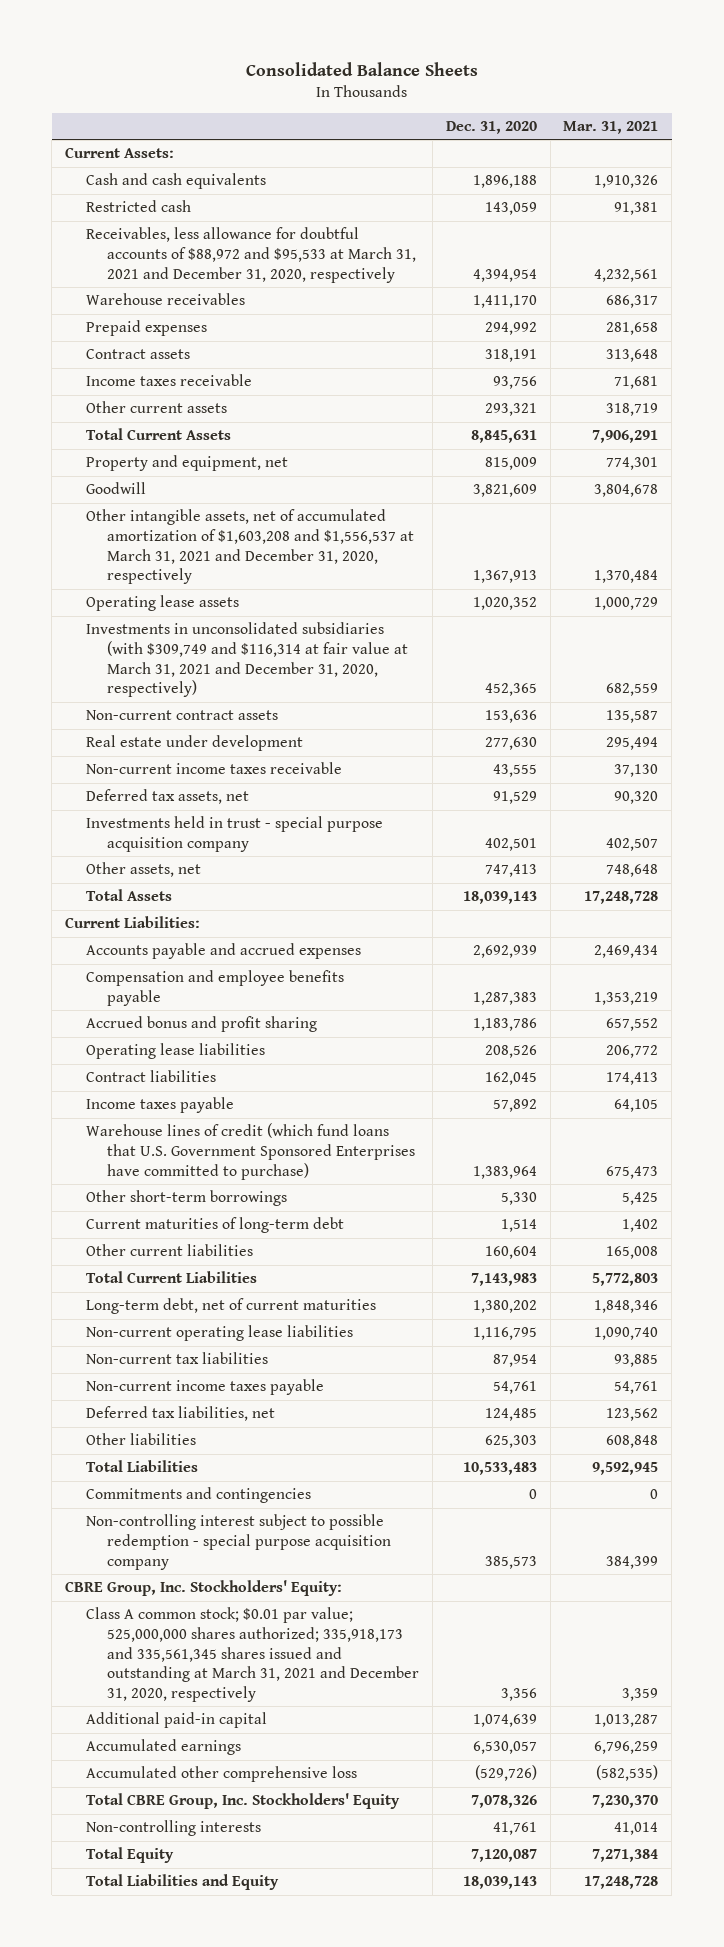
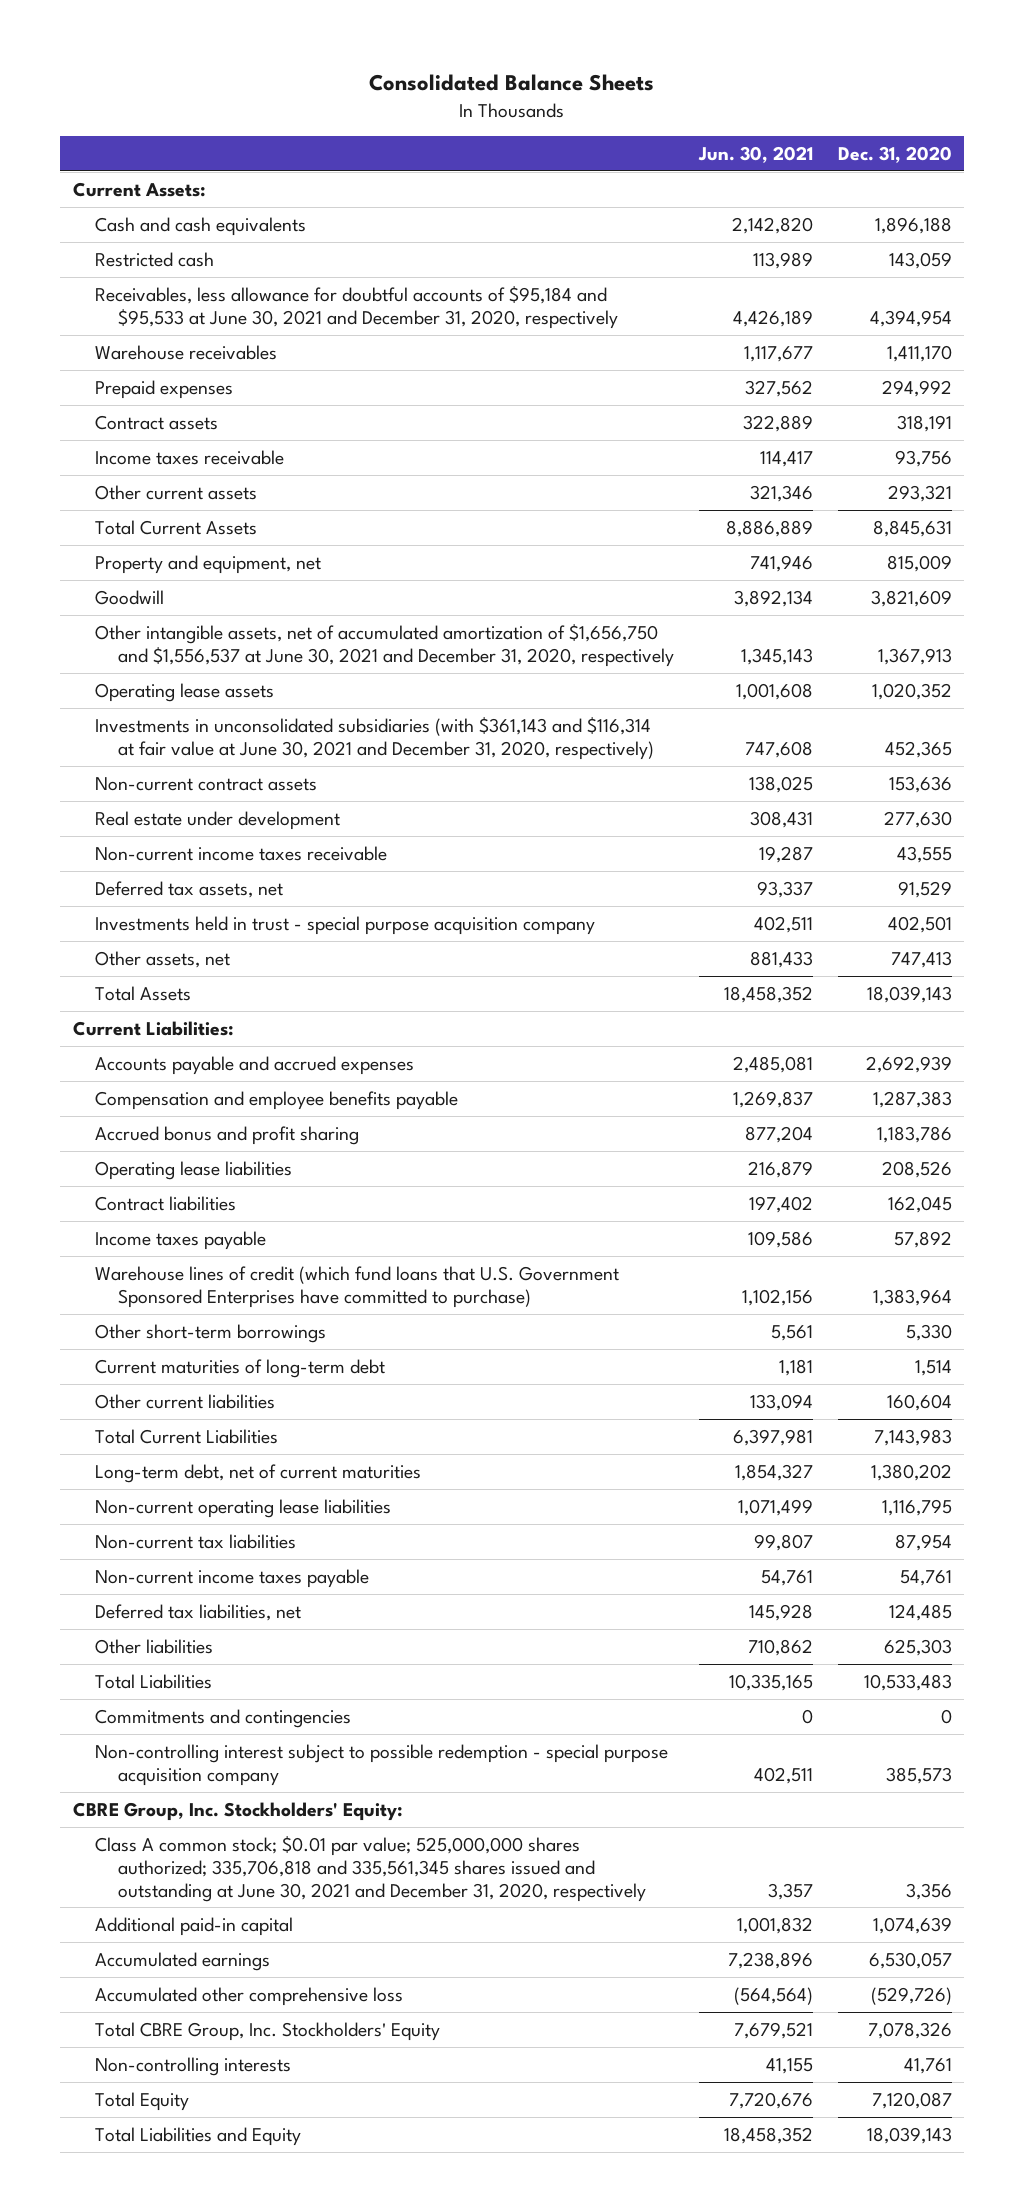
- | Dec. 31, 2020 | Mar. 31, 2021
+ | Jun. 30, 2021 | Dec. 31, 2020
- Receivables, less allowance for doubtful accounts of $88,972 and $95,533 at March 31, 2021 and December 31, 2020, respectively | 4,394,954 | 4,232,561
+ Receivables, less allowance for doubtful accounts of $95,184 and $95,533 at June 30, 2021 and December 31, 2020, respectively | 4,426,189 | 4,394,954
- Other intangible assets, net of accumulated amortization of $1,603,208 and $1,556,537 at March 31, 2021 and December 31, 2020, respectively | 1,367,913 | 1,370,484
+ Other intangible assets, net of accumulated amortization of $1,656,750 and $1,556,537 at June 30, 2021 and December 31, 2020, respectively | 1,345,143 | 1,367,913
- Investments in unconsolidated subsidiaries (with $309,749 and $116,314 at fair value at March 31, 2021 and December 31, 2020, respectively) | 452,365 | 682,559
+ Investments in unconsolidated subsidiaries (with $361,143 and $116,314 at fair value at June 30, 2021 and December 31, 2020, respectively) | 747,608 | 452,365
- Class A common stock; $0.01 par value; 525,000,000 shares authorized; 335,918,173 and 335,561,345 shares issued and outstanding at March 31, 2021 and December 31, 2020, respectively | 3,356 | 3,359
+ Class A common stock; $0.01 par value; 525,000,000 shares authorized; 335,706,818 and 335,561,345 shares issued and outstanding at June 30, 2021 and December 31, 2020, respectively | 3,357 | 3,356

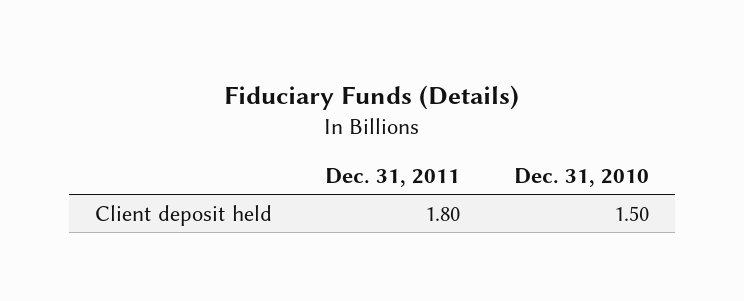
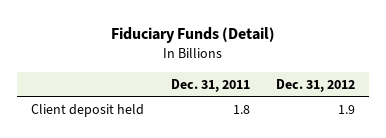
- Fiduciary Funds (Details)
+ Fiduciary Funds (Detail)
- | Dec. 31, 2011 | Dec. 31, 2010
+ | Dec. 31, 2011 | Dec. 31, 2012
- Client deposit held | 1.80 | 1.50
+ Client deposit held | 1.8 | 1.9

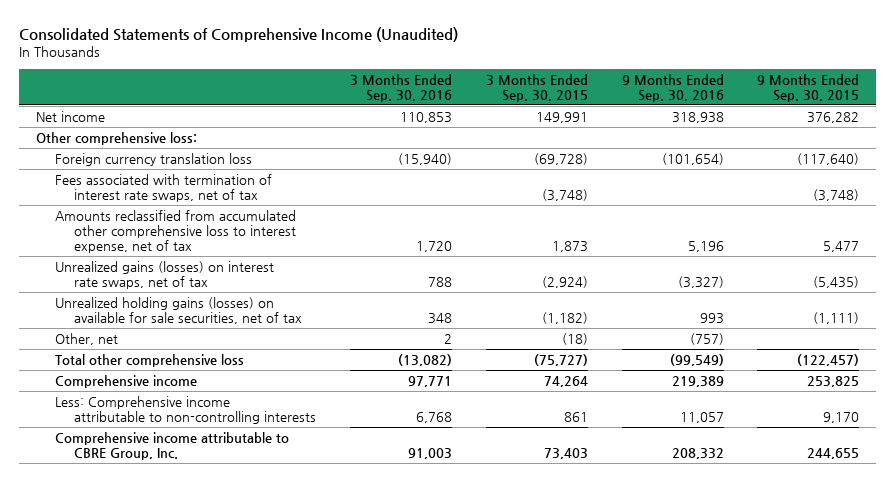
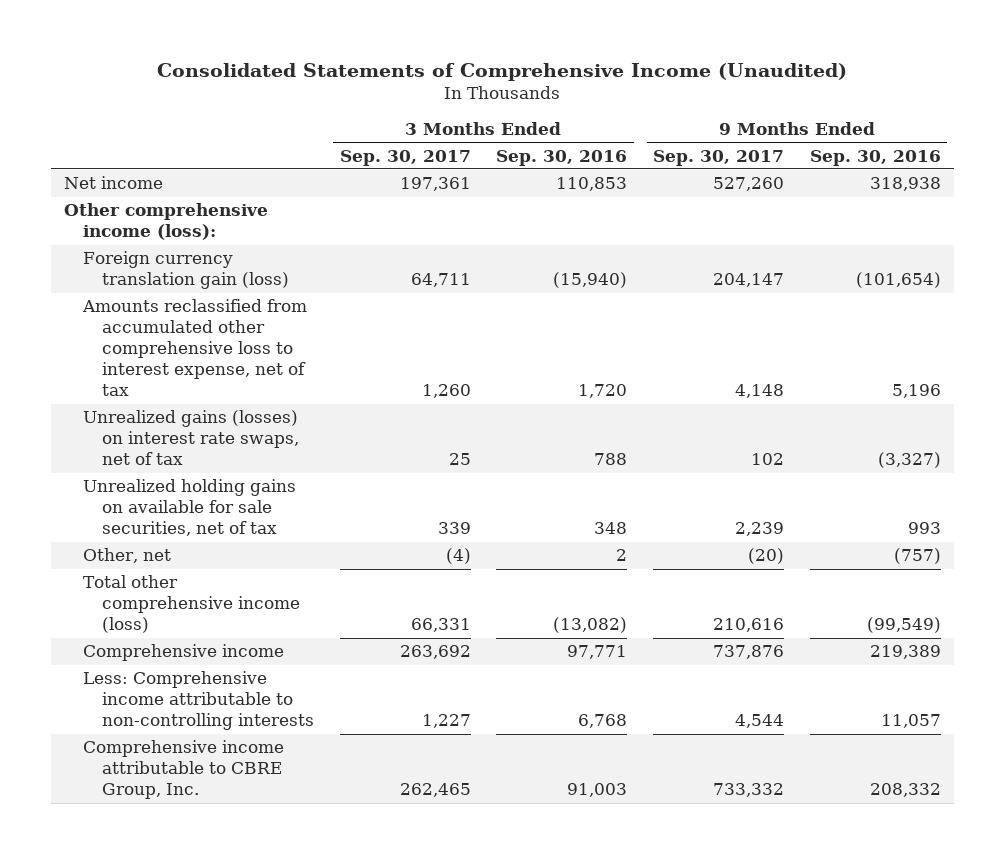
- | 3 Months Ended Sep. 30, 2016 | 3 Months Ended Sep. 30, 2015 | 9 Months Ended Sep. 30, 2016 | 9 Months Ended Sep. 30, 2015
+ | 3 Months Ended Sep. 30, 2017 | 3 Months Ended Sep. 30, 2016 | 9 Months Ended Sep. 30, 2017 | 9 Months Ended Sep. 30, 2016
- Other comprehensive loss:
- Foreign currency translation loss | (15,940) | (69,728) | (101,654) | (117,640)
- Fees associated with termination of interest rate swaps, net of tax | | (3,748) | | (3,748)
+ Other comprehensive income (loss):
+ Foreign currency translation gain (loss) | 64,711 | (15,940) | 204,147 | (101,654)
- Unrealized holding gains (losses) on available for sale securities, net of tax | 348 | (1,182) | 993 | (1,111)
+ Unrealized holding gains on available for sale securities, net of tax | 339 | 348 | 2,239 | 993
- Total other comprehensive loss | (13,082) | (75,727) | (99,549) | (122,457)
+ Total other comprehensive income (loss) | 66,331 | (13,082) | 210,616 | (99,549)

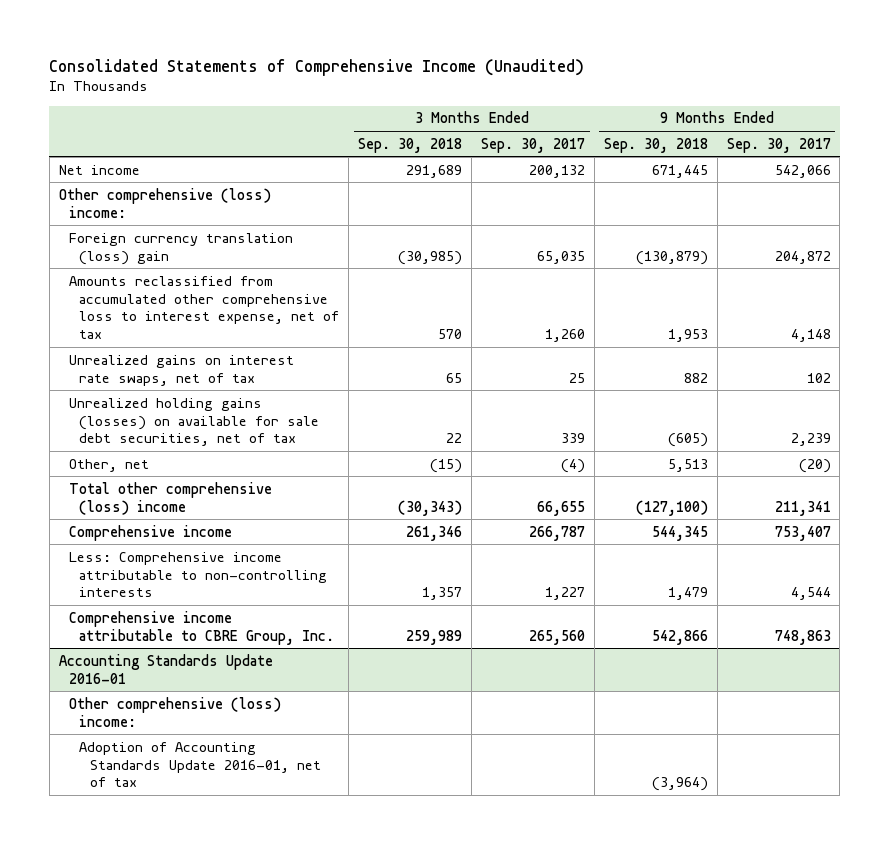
- | 3 Months Ended Sep. 30, 2017 | 3 Months Ended Sep. 30, 2016 | 9 Months Ended Sep. 30, 2017 | 9 Months Ended Sep. 30, 2016
+ | 3 Months Ended Sep. 30, 2018 | 3 Months Ended Sep. 30, 2017 | 9 Months Ended Sep. 30, 2018 | 9 Months Ended Sep. 30, 2017
- Net income | 197,361 | 110,853 | 527,260 | 318,938
- Other comprehensive income (loss):
- Foreign currency translation gain (loss) | 64,711 | (15,940) | 204,147 | (101,654)
+ Net income | 291,689 | 200,132 | 671,445 | 542,066
+ Other comprehensive (loss) income:
+ Foreign currency translation (loss) gain | (30,985) | 65,035 | (130,879) | 204,872
- Unrealized gains (losses) on interest rate swaps, net of tax | 25 | 788 | 102 | (3,327)
- Unrealized holding gains on available for sale securities, net of tax | 339 | 348 | 2,239 | 993
+ Unrealized gains on interest rate swaps, net of tax | 65 | 25 | 882 | 102
+ Unrealized holding gains (losses) on available for sale debt securities, net of tax | 22 | 339 | (605) | 2,239
- Total other comprehensive income (loss) | 66,331 | (13,082) | 210,616 | (99,549)
- Comprehensive income | 263,692 | 97,771 | 737,876 | 219,389
+ Total other comprehensive (loss) income | (30,343) | 66,655 | (127,100) | 211,341
+ Comprehensive income | 261,346 | 266,787 | 544,345 | 753,407
- Comprehensive income attributable to CBRE Group, Inc. | 262,465 | 91,003 | 733,332 | 208,332
+ Comprehensive income attributable to CBRE Group, Inc. | 259,989 | 265,560 | 542,866 | 748,863
+ Accounting Standards Update 2016-01
+ Other comprehensive (loss) income:
+ Adoption of Accounting Standards Update 2016-01, net of tax | | | (3,964) |

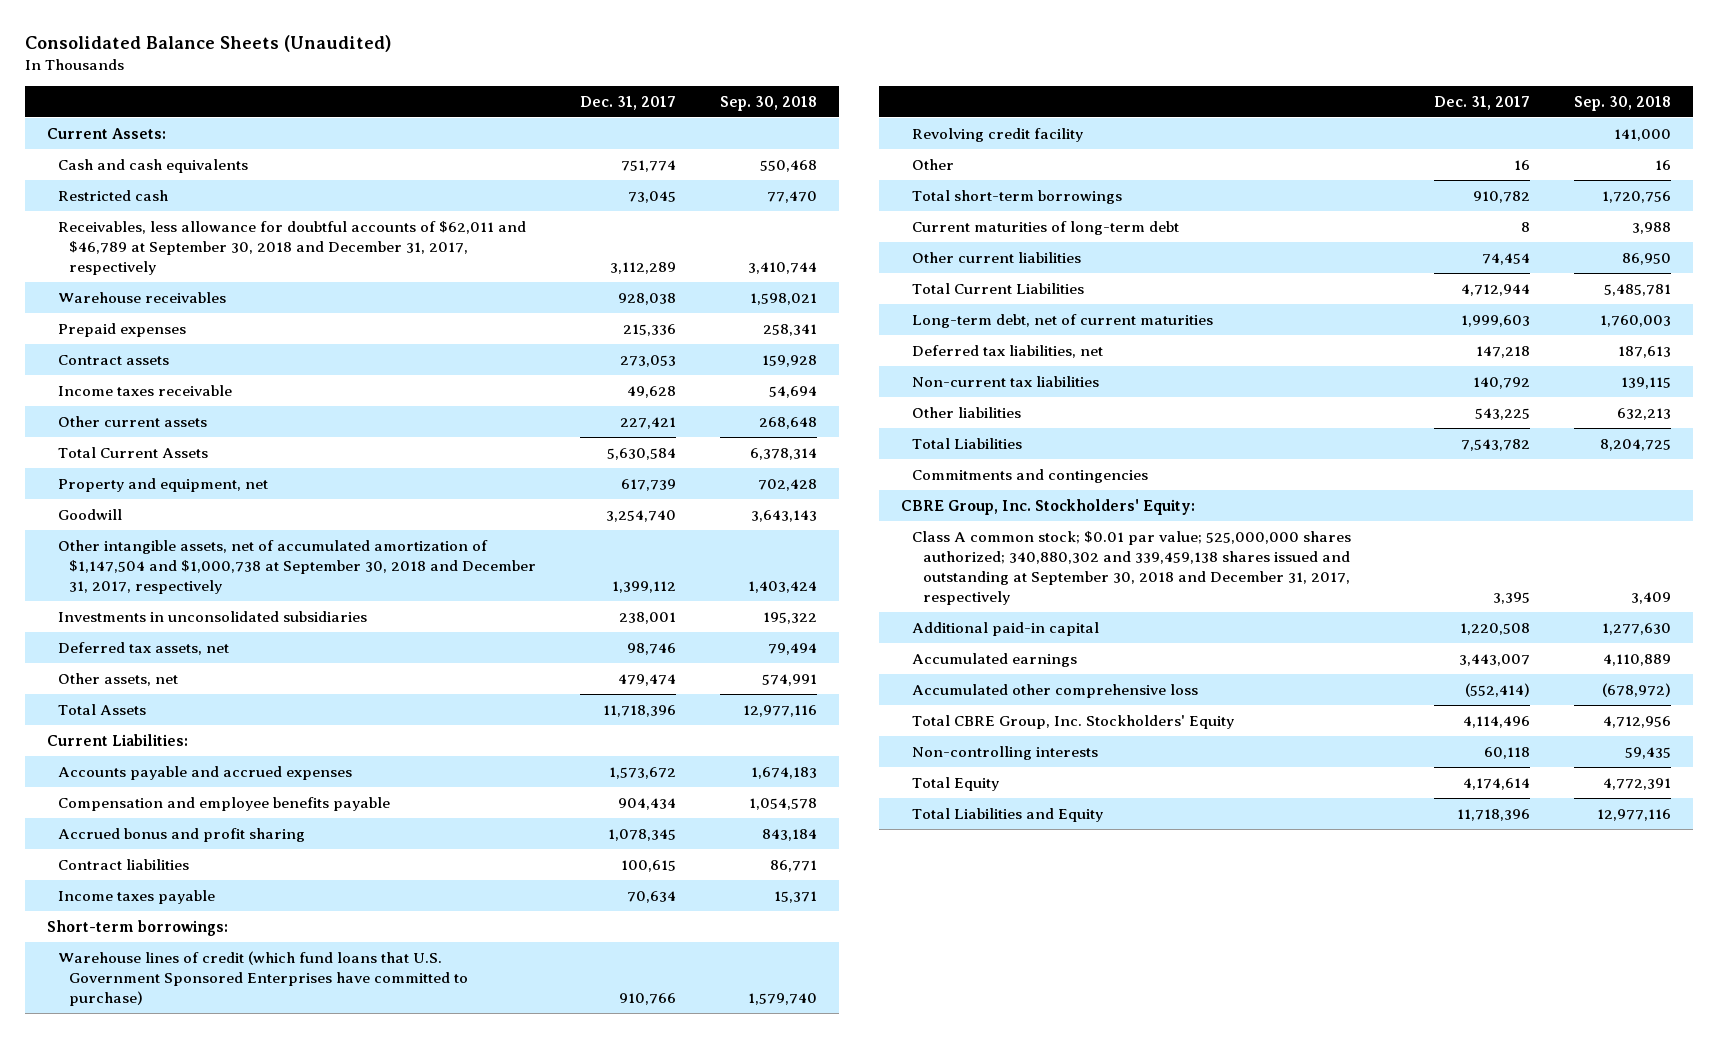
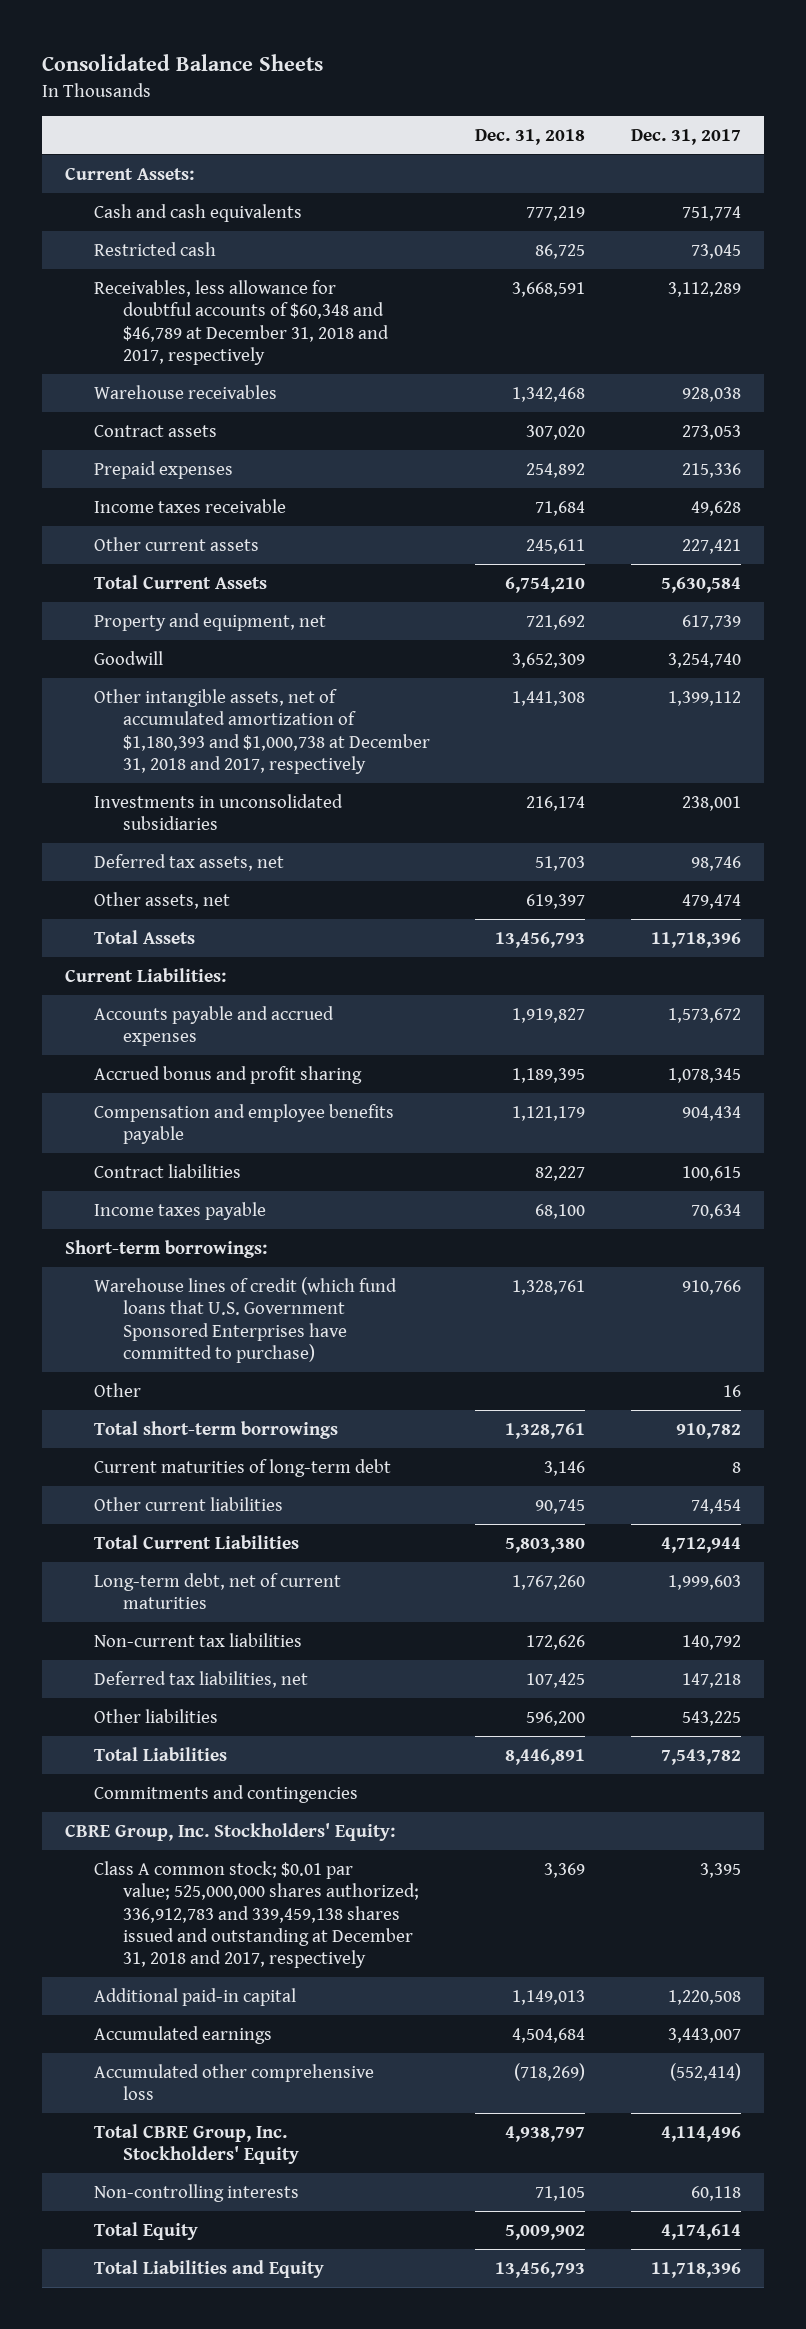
- Consolidated Balance Sheets (Unaudited)
+ Consolidated Balance Sheets
- | Dec. 31, 2017 | Sep. 30, 2018
+ | Dec. 31, 2018 | Dec. 31, 2017
- Receivables, less allowance for doubtful accounts of $62,011 and $46,789 at September 30, 2018 and December 31, 2017, respectively | 3,112,289 | 3,410,744
+ Receivables, less allowance for doubtful accounts of $60,348 and $46,789 at December 31, 2018 and 2017, respectively | 3,668,591 | 3,112,289
moved down: Prepaid expenses | 254,892 | 215,336
- Other intangible assets, net of accumulated amortization of $1,147,504 and $1,000,738 at September 30, 2018 and December 31, 2017, respectively | 1,399,112 | 1,403,424
+ Other intangible assets, net of accumulated amortization of $1,180,393 and $1,000,738 at December 31, 2018 and 2017, respectively | 1,441,308 | 1,399,112
moved down: Compensation and employee benefits payable | 1,121,179 | 904,434
- Revolving credit facility | | 141,000
moved down: Deferred tax liabilities, net | 107,425 | 147,218
- Class A common stock; $0.01 par value; 525,000,000 shares authorized; 340,880,302 and 339,459,138 shares issued and outstanding at September 30, 2018 and December 31, 2017, respectively | 3,395 | 3,409
+ Class A common stock; $0.01 par value; 525,000,000 shares authorized; 336,912,783 and 339,459,138 shares issued and outstanding at December 31, 2018 and 2017, respectively | 3,369 | 3,395

